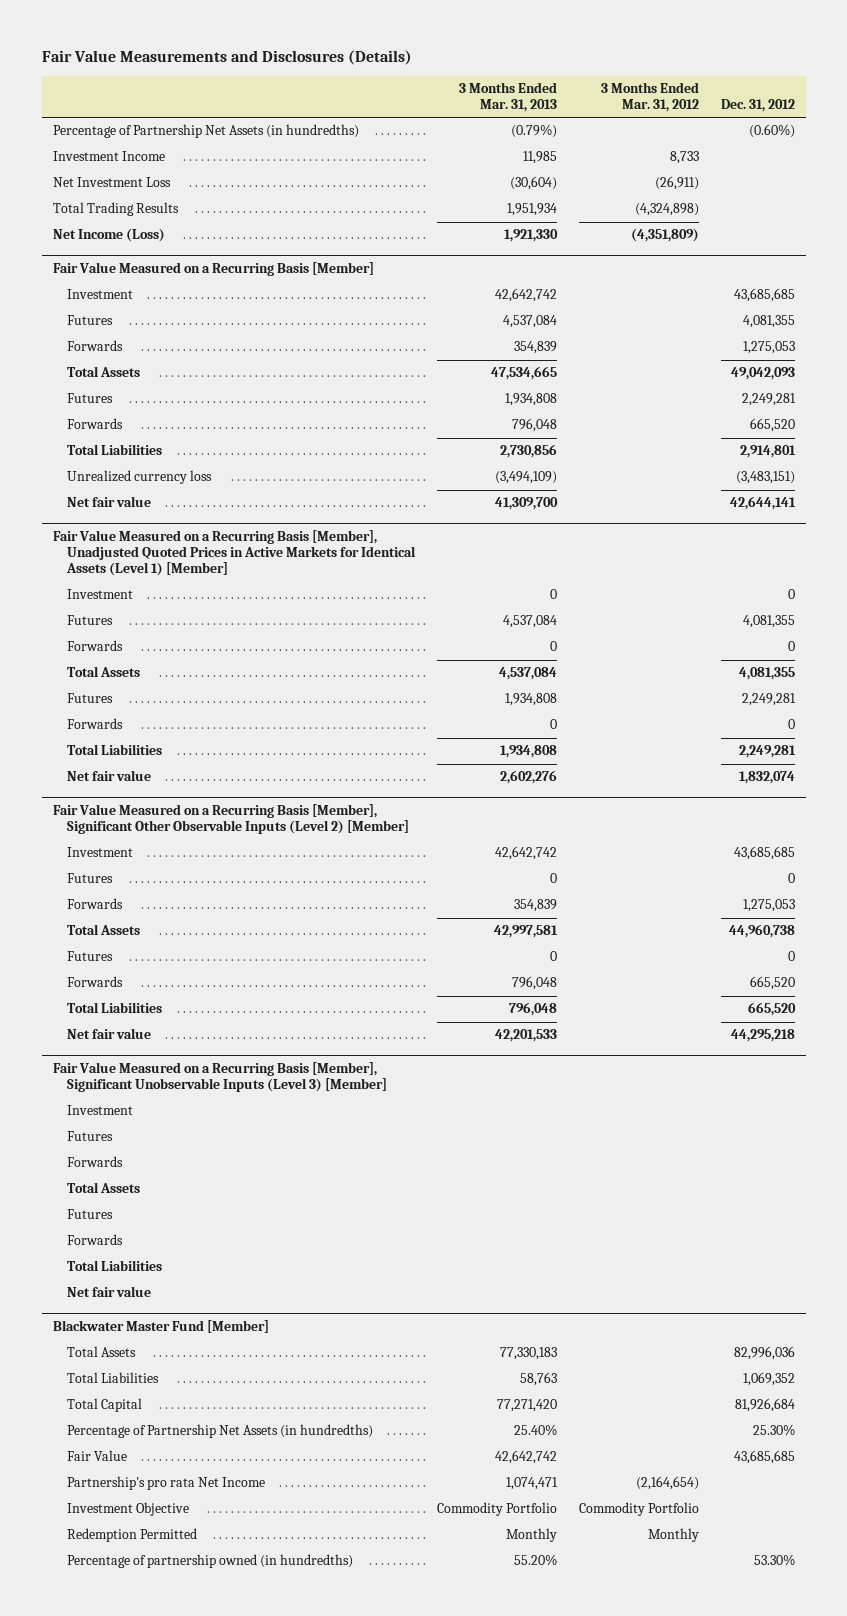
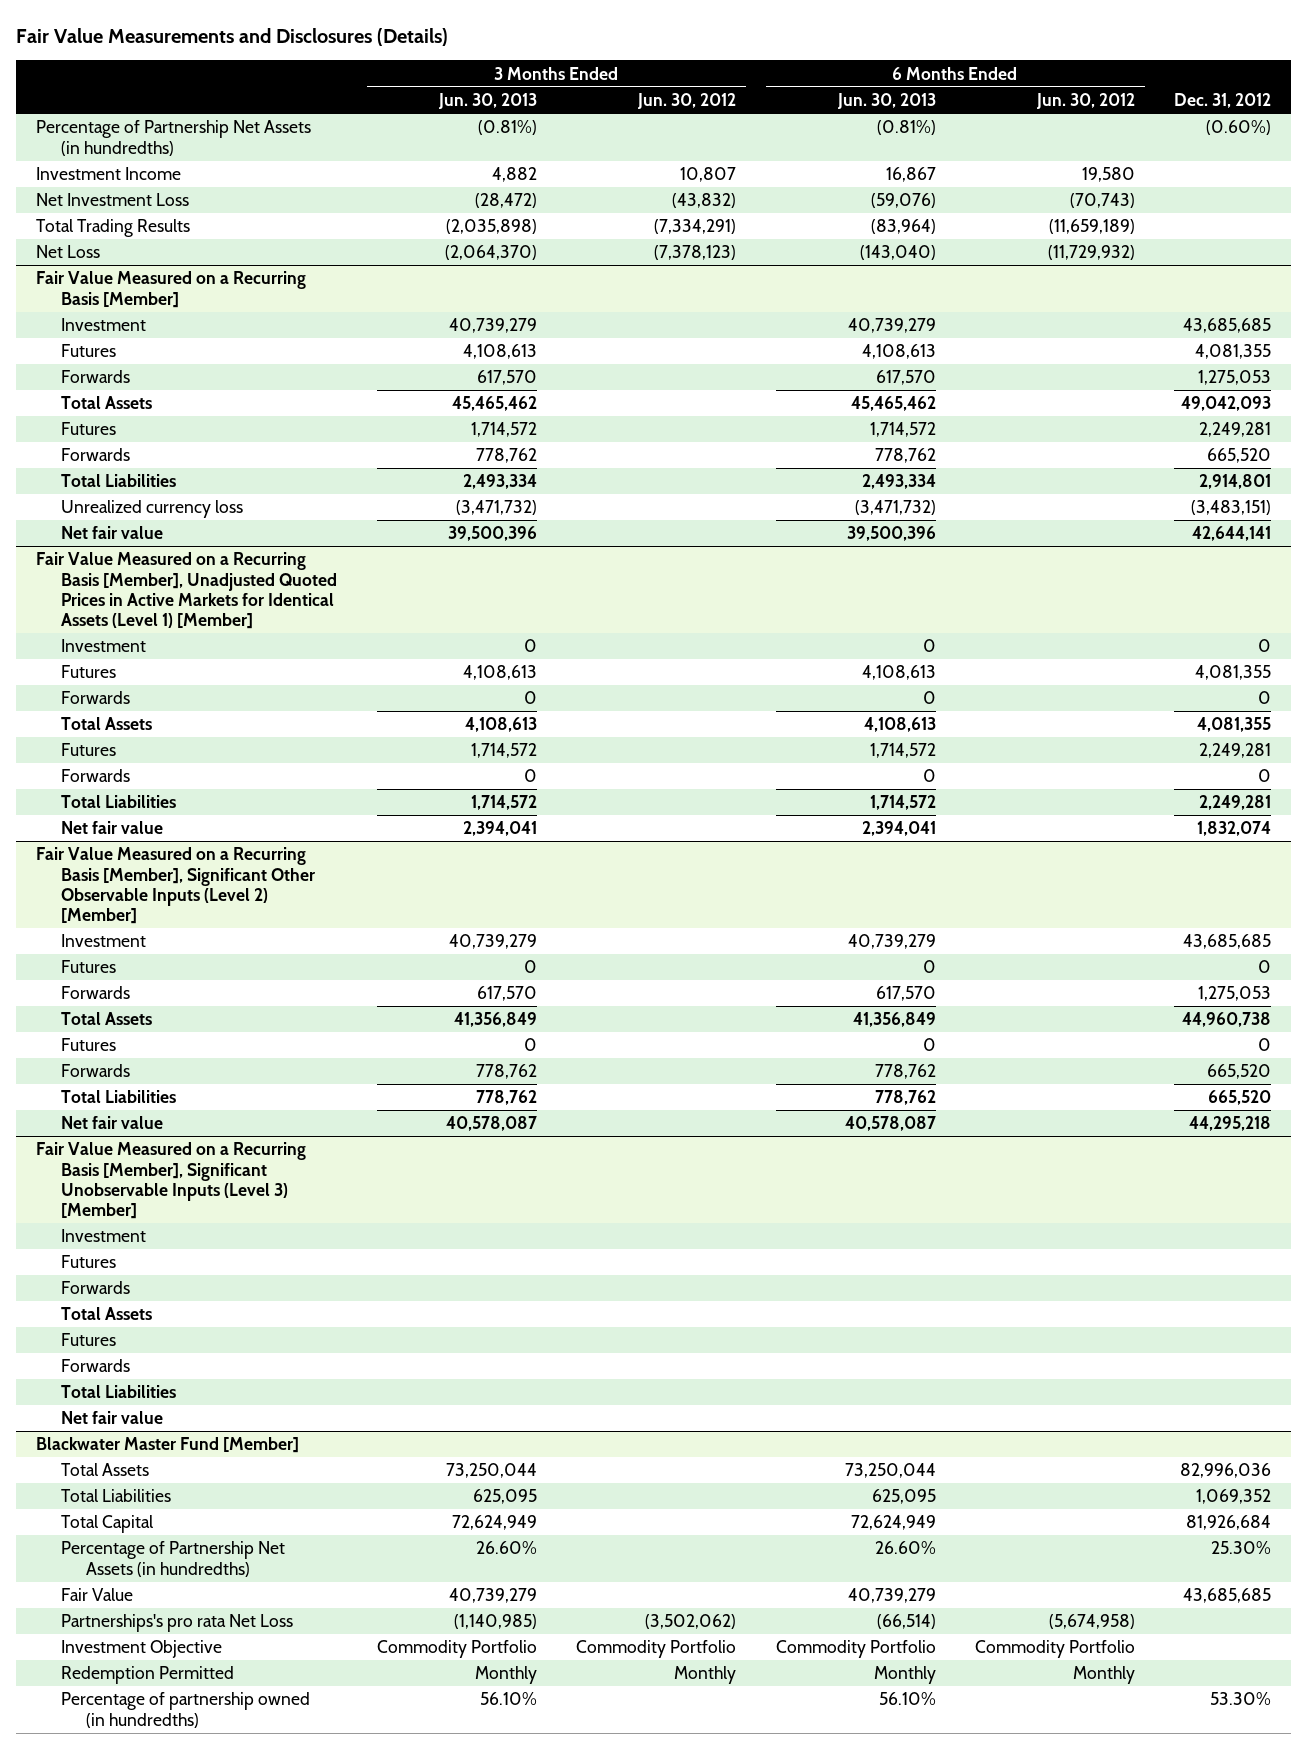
- | 3 Months Ended Mar. 31, 2013 | 3 Months Ended Mar. 31, 2012 | Dec. 31, 2012
+ | 3 Months Ended Jun. 30, 2013 | 3 Months Ended Jun. 30, 2012 | 6 Months Ended Jun. 30, 2013 | 6 Months Ended Jun. 30, 2012 | Dec. 31, 2012
- Net Income (Loss) | 1,921,330 | (4,351,809) |
+ Net Loss | (2,064,370) | (7,378,123) | (143,040) | (11,729,932) |
@ Blackwater Master Fund [Member]
- Partnership's pro rata Net Income | 1,074,471 | (2,164,654) |
+ Partnerships's pro rata Net Loss | (1,140,985) | (3,502,062) | (66,514) | (5,674,958) |

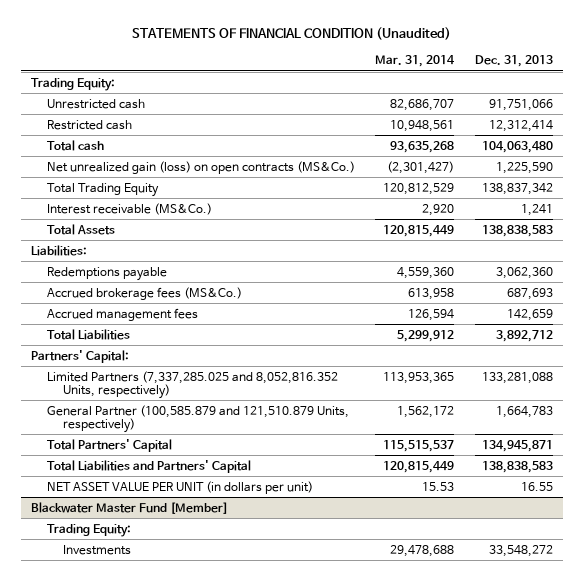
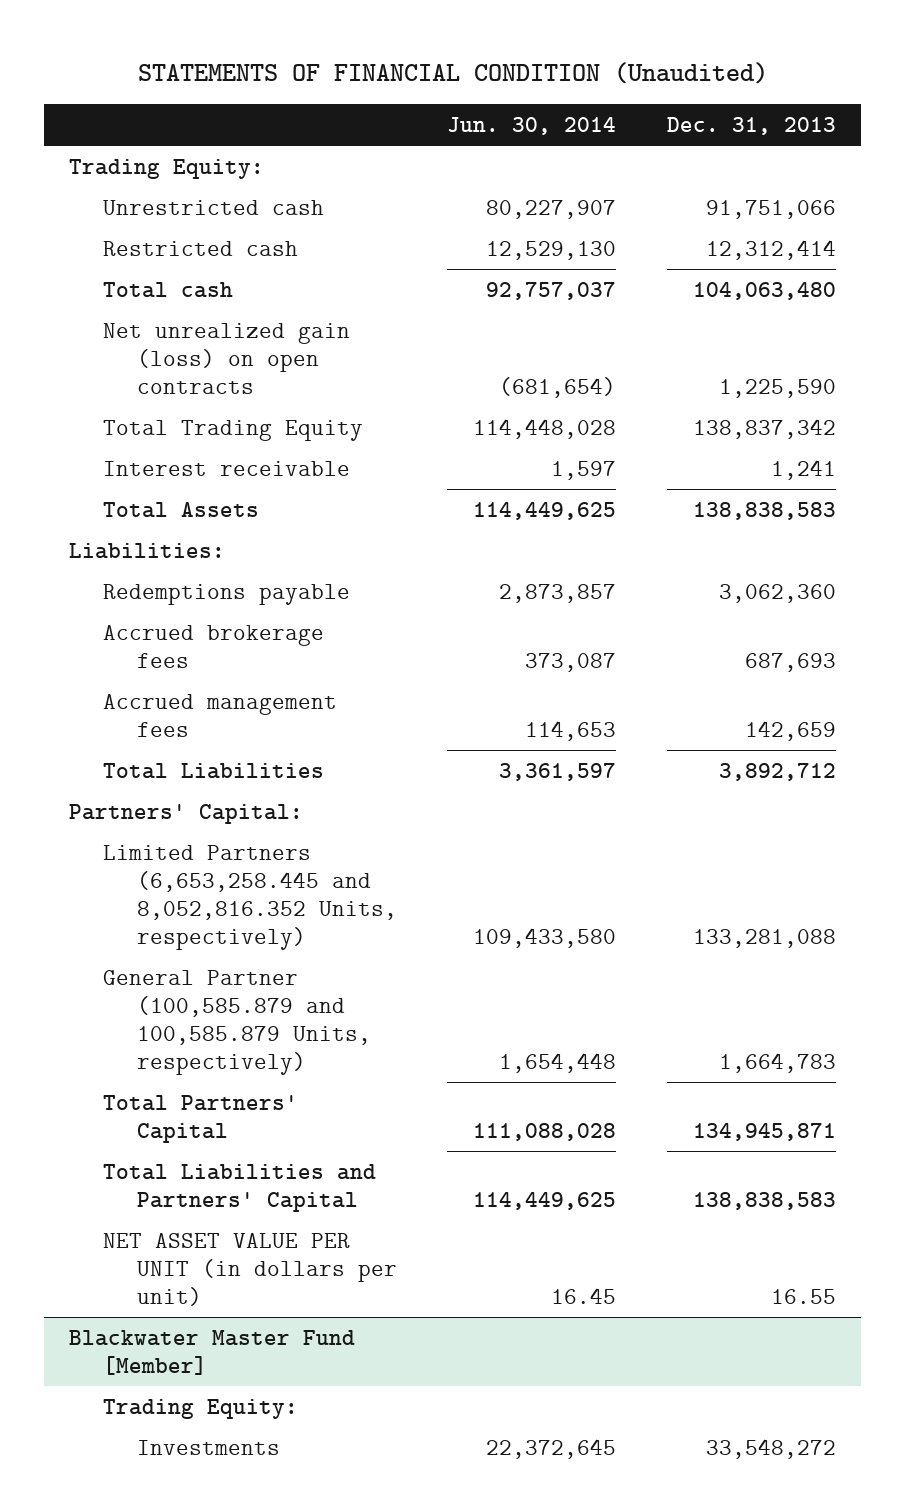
- | Mar. 31, 2014 | Dec. 31, 2013
+ | Jun. 30, 2014 | Dec. 31, 2013
- Net unrealized gain (loss) on open contracts (MS&Co.) | (2,301,427) | 1,225,590
+ Net unrealized gain (loss) on open contracts | (681,654) | 1,225,590
- Interest receivable (MS&Co.) | 2,920 | 1,241
+ Interest receivable | 1,597 | 1,241
- Accrued brokerage fees (MS&Co.) | 613,958 | 687,693
+ Accrued brokerage fees | 373,087 | 687,693
- Limited Partners (7,337,285.025 and 8,052,816.352 Units, respectively) | 113,953,365 | 133,281,088
- General Partner (100,585.879 and 121,510.879 Units, respectively) | 1,562,172 | 1,664,783
+ Limited Partners (6,653,258.445 and 8,052,816.352 Units, respectively) | 109,433,580 | 133,281,088
+ General Partner (100,585.879 and 100,585.879 Units, respectively) | 1,654,448 | 1,664,783

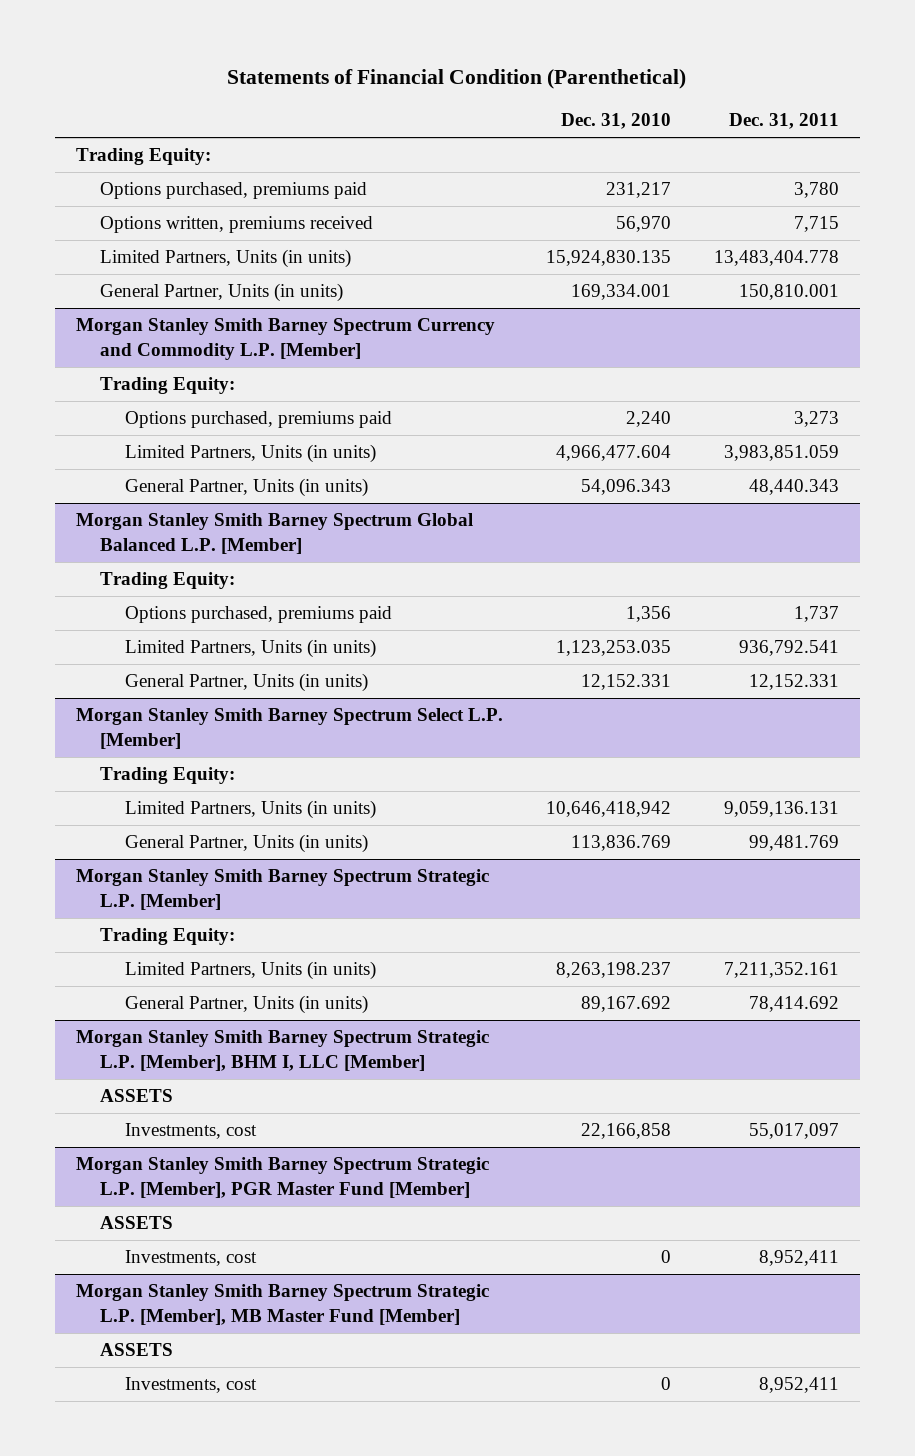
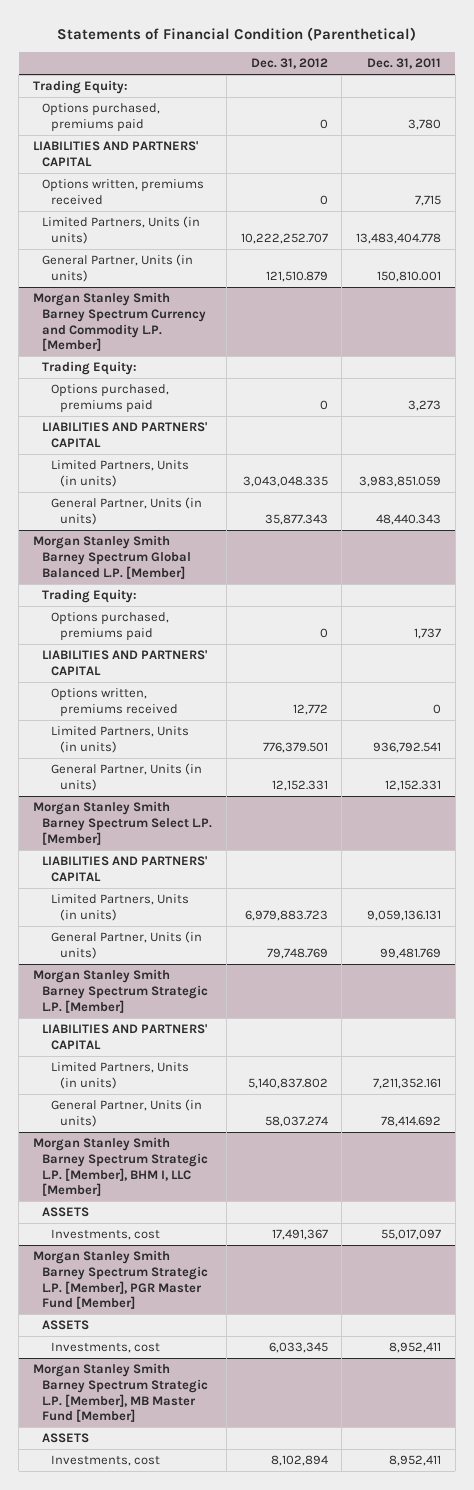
- | Dec. 31, 2010 | Dec. 31, 2011
+ | Dec. 31, 2012 | Dec. 31, 2011
+ LIABILITIES AND PARTNERS' CAPITAL
@ Morgan Stanley Smith Barney Spectrum Currency and Commodity L.P. [Member]
+ LIABILITIES AND PARTNERS' CAPITAL
@ Morgan Stanley Smith Barney Spectrum Global Balanced L.P. [Member]
+ LIABILITIES AND PARTNERS' CAPITAL
+ Options written, premiums received | 12,772 | 0
@ Morgan Stanley Smith Barney Spectrum Select L.P. [Member]
- Trading Equity:
+ LIABILITIES AND PARTNERS' CAPITAL
@ Morgan Stanley Smith Barney Spectrum Strategic L.P. [Member]
- Trading Equity:
+ LIABILITIES AND PARTNERS' CAPITAL

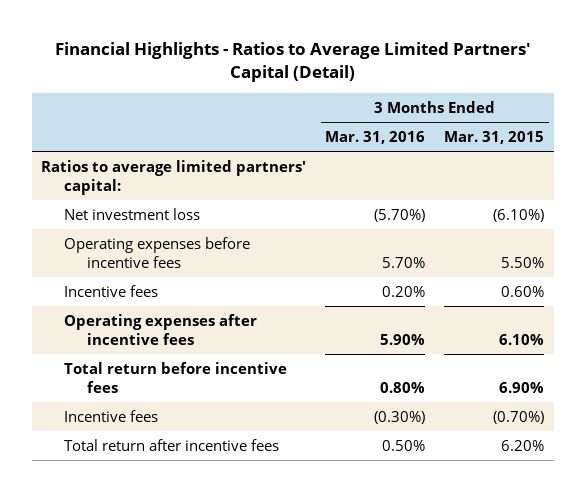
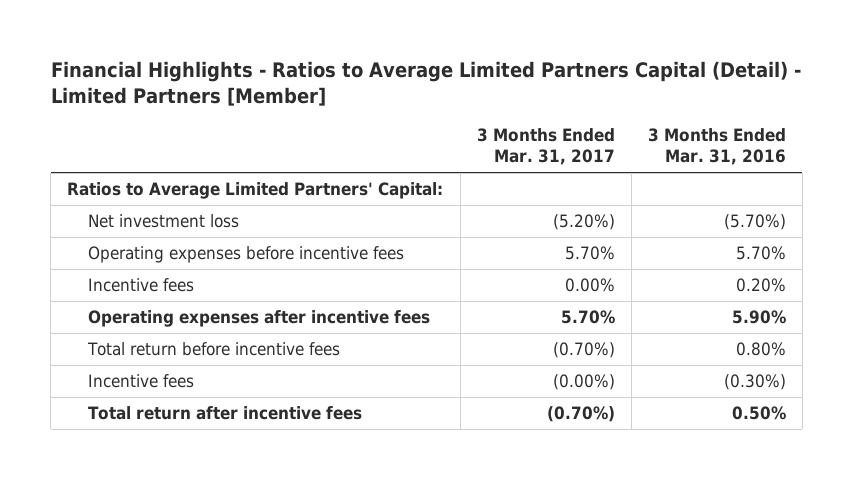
- Financial Highlights - Ratios to Average Limited Partners' Capital (Detail)
+ Financial Highlights - Ratios to Average Limited Partners Capital (Detail) - Limited Partners [Member]
- | 3 Months Ended Mar. 31, 2016 | 3 Months Ended Mar. 31, 2015
+ | 3 Months Ended Mar. 31, 2017 | 3 Months Ended Mar. 31, 2016
- Ratios to average limited partners' capital:
+ Ratios to Average Limited Partners' Capital:

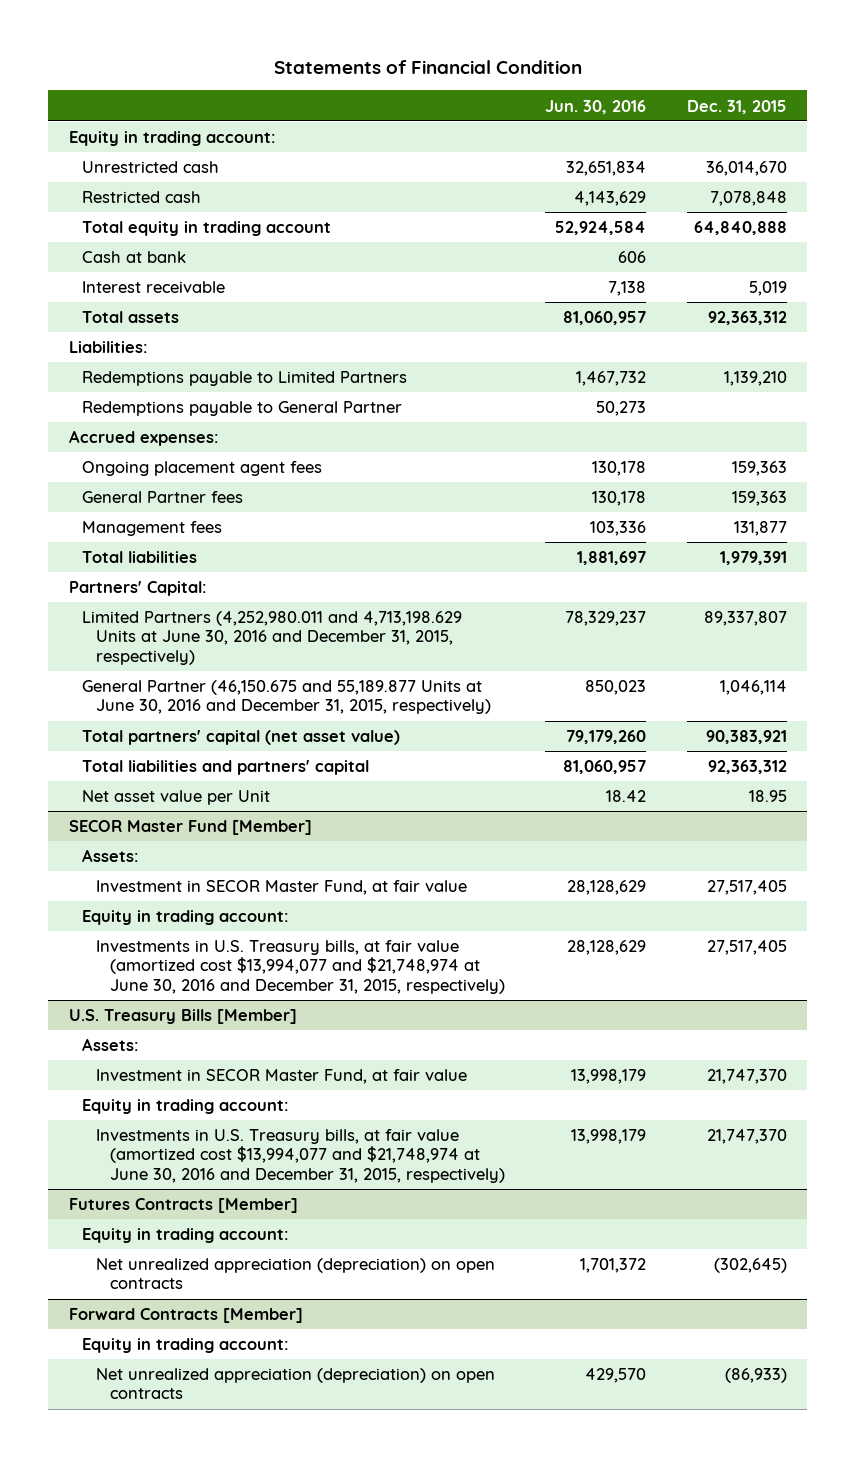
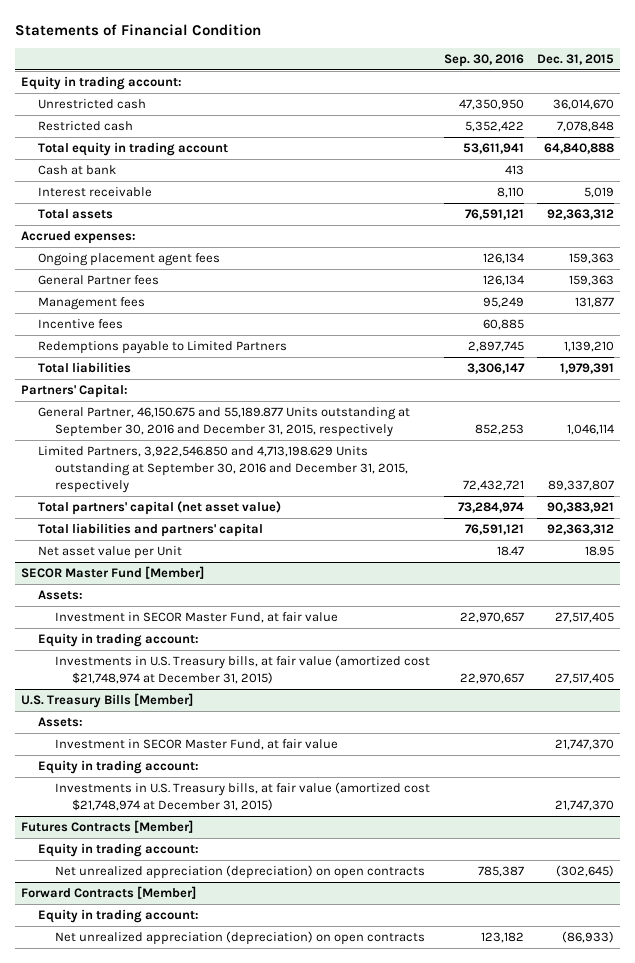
- | Jun. 30, 2016 | Dec. 31, 2015
+ | Sep. 30, 2016 | Dec. 31, 2015
- Liabilities:
- Redemptions payable to General Partner | 50,273 |
+ Incentive fees | 60,885 |
moved down: Redemptions payable to Limited Partners | 2,897,745 | 1,139,210
- Limited Partners (4,252,980.011 and 4,713,198.629 Units at June 30, 2016 and December 31, 2015, respectively) | 78,329,237 | 89,337,807
- General Partner (46,150.675 and 55,189.877 Units at June 30, 2016 and December 31, 2015, respectively) | 850,023 | 1,046,114
+ General Partner, 46,150.675 and 55,189.877 Units outstanding at September 30, 2016 and December 31, 2015, respectively | 852,253 | 1,046,114
+ Limited Partners, 3,922,546.850 and 4,713,198.629 Units outstanding at September 30, 2016 and December 31, 2015, respectively | 72,432,721 | 89,337,807
@ SECOR Master Fund [Member]
- Investments in U.S. Treasury bills, at fair value (amortized cost $13,994,077 and $21,748,974 at June 30, 2016 and December 31, 2015, respectively) | 28,128,629 | 27,517,405
+ Investments in U.S. Treasury bills, at fair value (amortized cost $21,748,974 at December 31, 2015) | 22,970,657 | 27,517,405
@ U.S. Treasury Bills [Member]
- Investments in U.S. Treasury bills, at fair value (amortized cost $13,994,077 and $21,748,974 at June 30, 2016 and December 31, 2015, respectively) | 13,998,179 | 21,747,370
+ Investments in U.S. Treasury bills, at fair value (amortized cost $21,748,974 at December 31, 2015) | | 21,747,370

